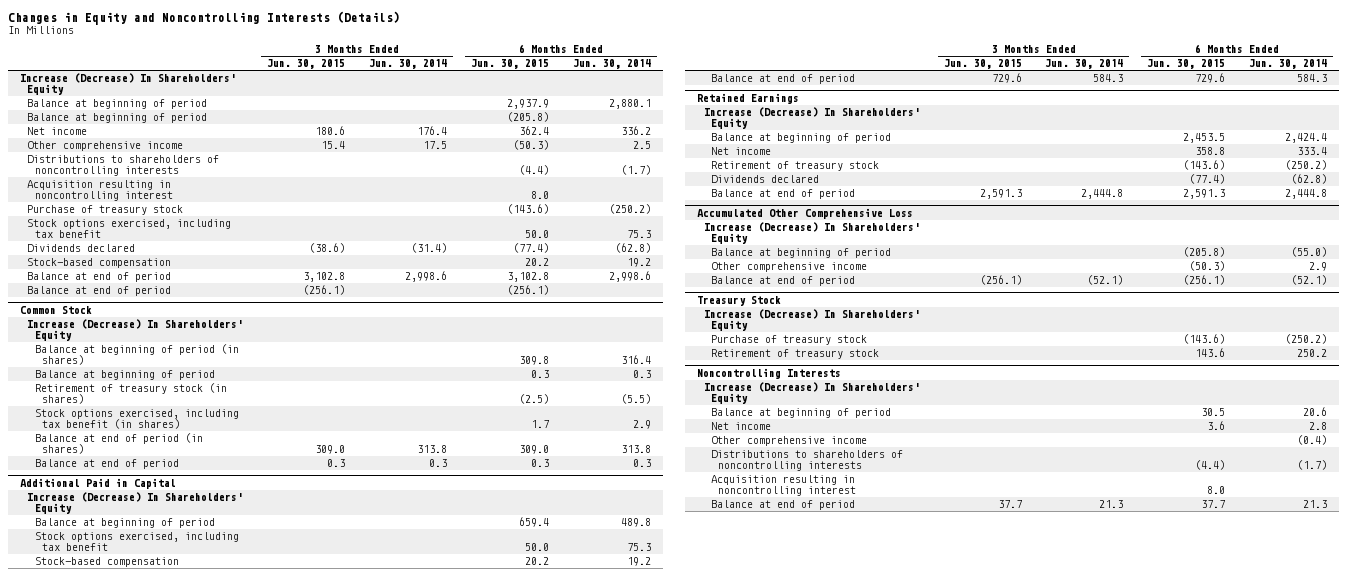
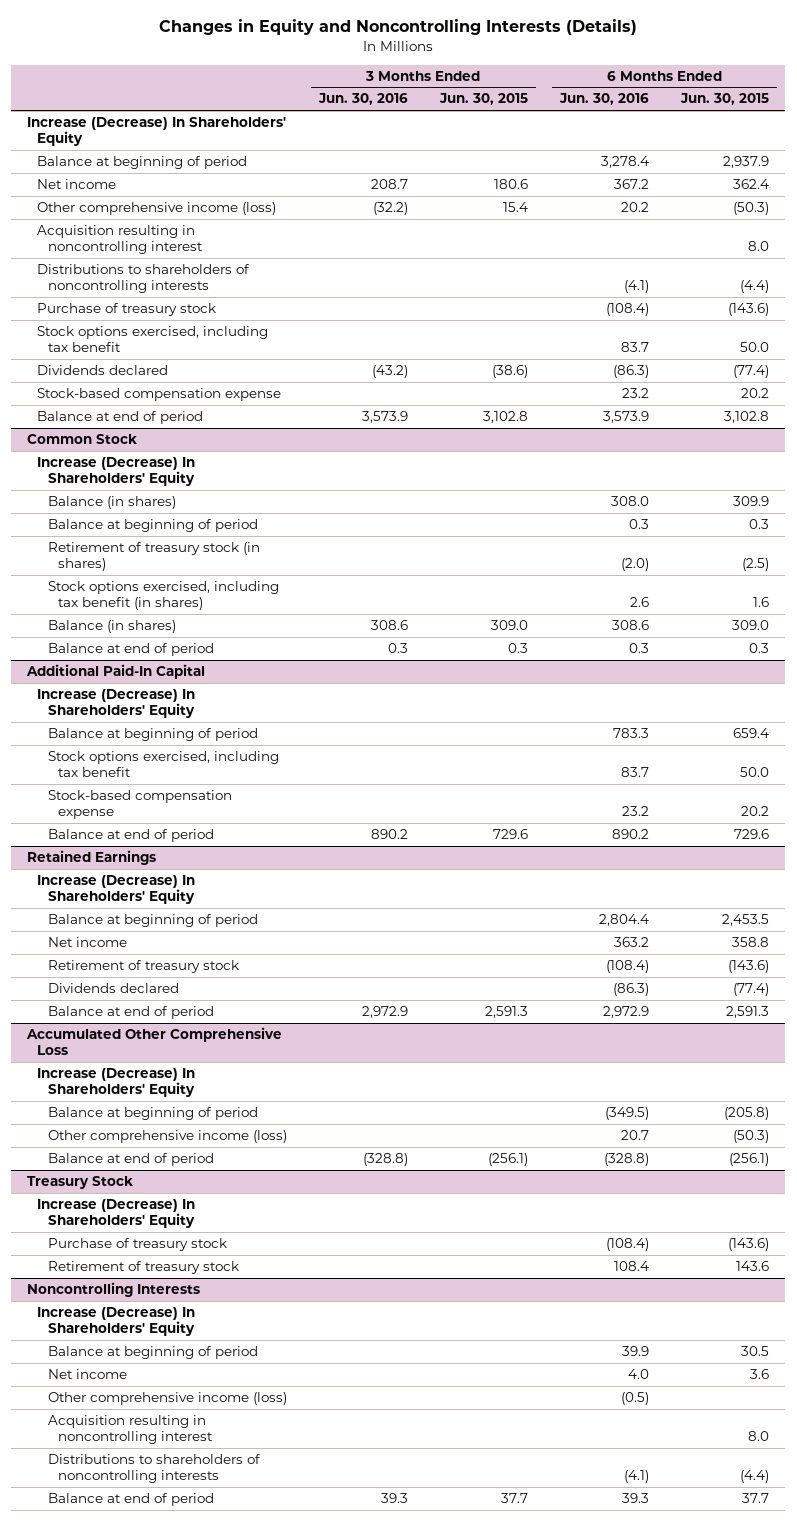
- | 3 Months Ended Jun. 30, 2015 | 3 Months Ended Jun. 30, 2014 | 6 Months Ended Jun. 30, 2015 | 6 Months Ended Jun. 30, 2014
+ | 3 Months Ended Jun. 30, 2016 | 3 Months Ended Jun. 30, 2015 | 6 Months Ended Jun. 30, 2016 | 6 Months Ended Jun. 30, 2015
- Balance at beginning of period | | | (205.8) |
- Other comprehensive income | 15.4 | 17.5 | (50.3) | 2.5
+ Other comprehensive income (loss) | (32.2) | 15.4 | 20.2 | (50.3)
moved down: Distributions to shareholders of noncontrolling interests | | | (4.1) | (4.4)
- Stock-based compensation | | | 20.2 | 19.2
+ Stock-based compensation expense | | | 23.2 | 20.2
- Balance at end of period | (256.1) | | (256.1) |
@ Common Stock
- Balance at beginning of period (in shares) | | | 309.8 | 316.4
+ Balance (in shares) | | | 308.0 | 309.9
- Stock options exercised, including tax benefit (in shares) | | | 1.7 | 2.9
- Balance at end of period (in shares) | 309.0 | 313.8 | 309.0 | 313.8
+ Stock options exercised, including tax benefit (in shares) | | | 2.6 | 1.6
+ Balance (in shares) | 308.6 | 309.0 | 308.6 | 309.0
- Additional Paid in Capital
+ Additional Paid-In Capital
- Stock-based compensation | | | 20.2 | 19.2
+ Stock-based compensation expense | | | 23.2 | 20.2
@ Accumulated Other Comprehensive Loss
- Other comprehensive income | | | (50.3) | 2.9
+ Other comprehensive income (loss) | | | 20.7 | (50.3)
@ Noncontrolling Interests
- Other comprehensive income | | | | (0.4)
+ Other comprehensive income (loss) | | | (0.5) |
moved down: Distributions to shareholders of noncontrolling interests | | | (4.1) | (4.4)

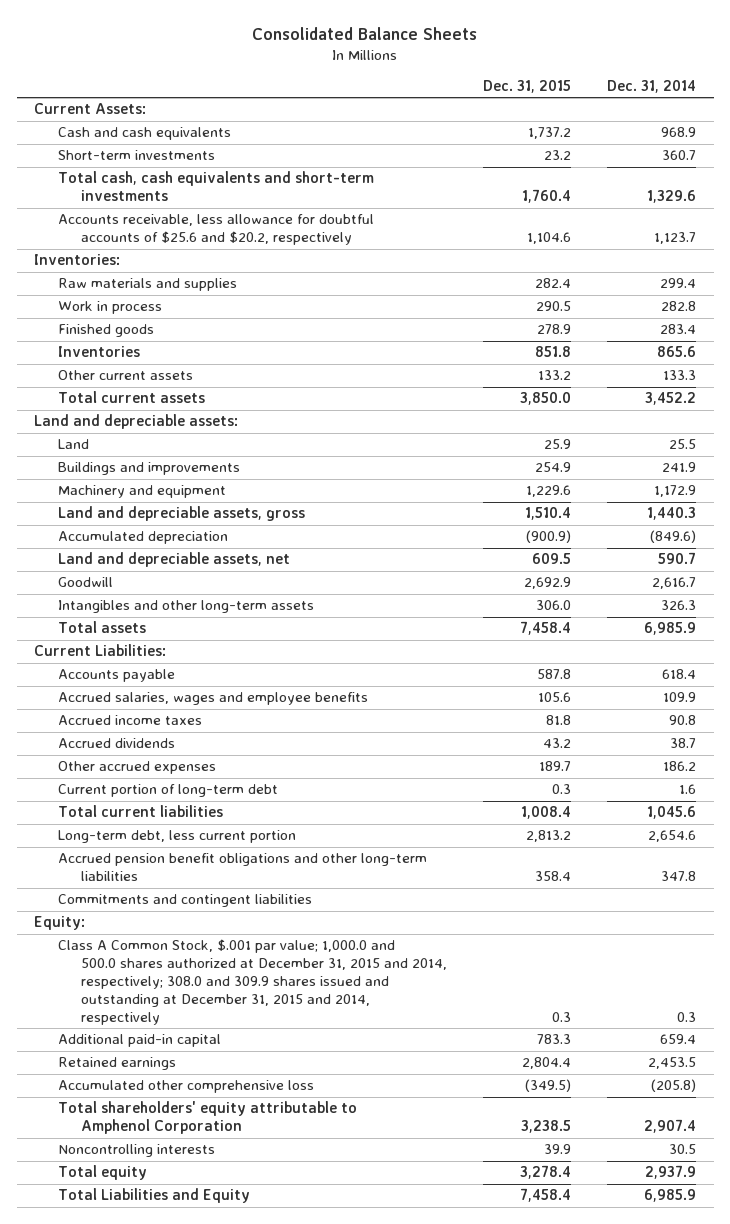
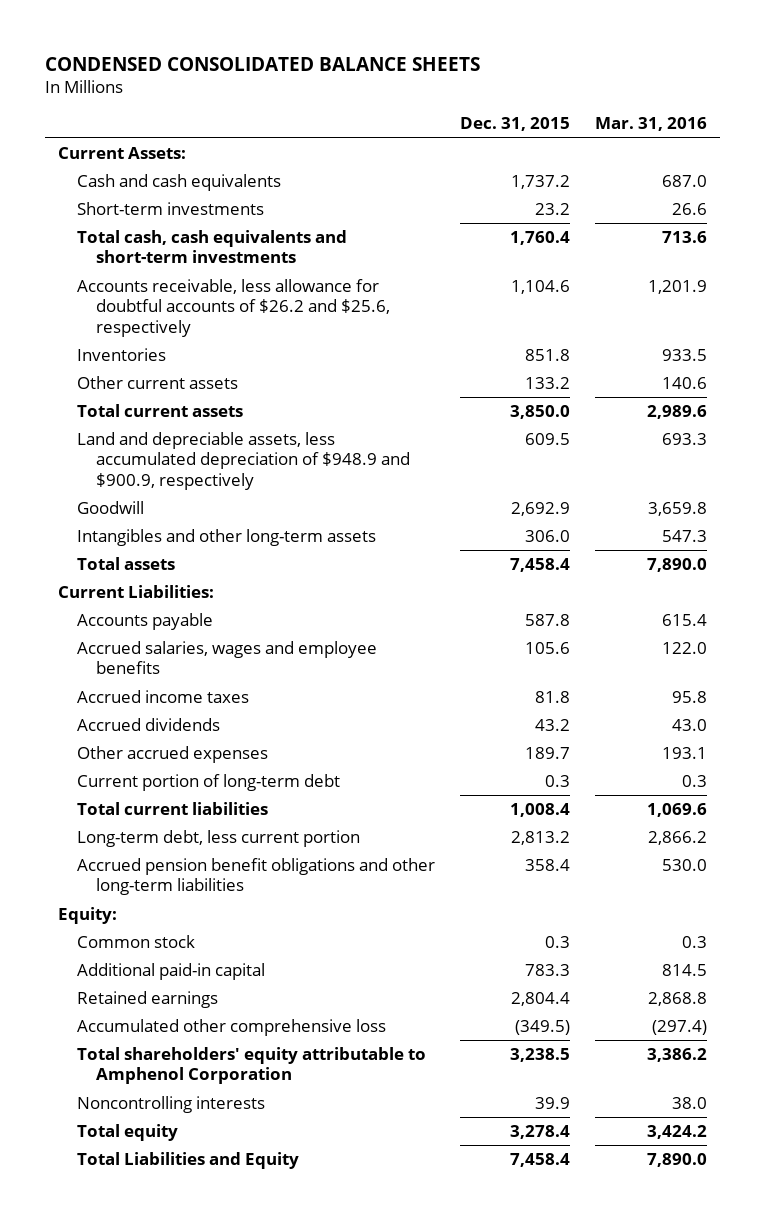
- Consolidated Balance Sheets
+ CONDENSED CONSOLIDATED BALANCE SHEETS
- | Dec. 31, 2015 | Dec. 31, 2014
+ | Dec. 31, 2015 | Mar. 31, 2016
- Accounts receivable, less allowance for doubtful accounts of $25.6 and $20.2, respectively | 1,104.6 | 1,123.7
- Inventories:
- Raw materials and supplies | 282.4 | 299.4
- Work in process | 290.5 | 282.8
- Finished goods | 278.9 | 283.4
+ Accounts receivable, less allowance for doubtful accounts of $26.2 and $25.6, respectively | 1,104.6 | 1,201.9
- Land and depreciable assets:
- Land | 25.9 | 25.5
- Buildings and improvements | 254.9 | 241.9
- Machinery and equipment | 1,229.6 | 1,172.9
- Land and depreciable assets, gross | 1,510.4 | 1,440.3
- Accumulated depreciation | (900.9) | (849.6)
- Land and depreciable assets, net | 609.5 | 590.7
+ Land and depreciable assets, less accumulated depreciation of $948.9 and $900.9, respectively | 609.5 | 693.3
- Commitments and contingent liabilities
- Class A Common Stock, $.001 par value; 1,000.0 and 500.0 shares authorized at December 31, 2015 and 2014, respectively; 308.0 and 309.9 shares issued and outstanding at December 31, 2015 and 2014, respectively | 0.3 | 0.3
+ Common stock | 0.3 | 0.3

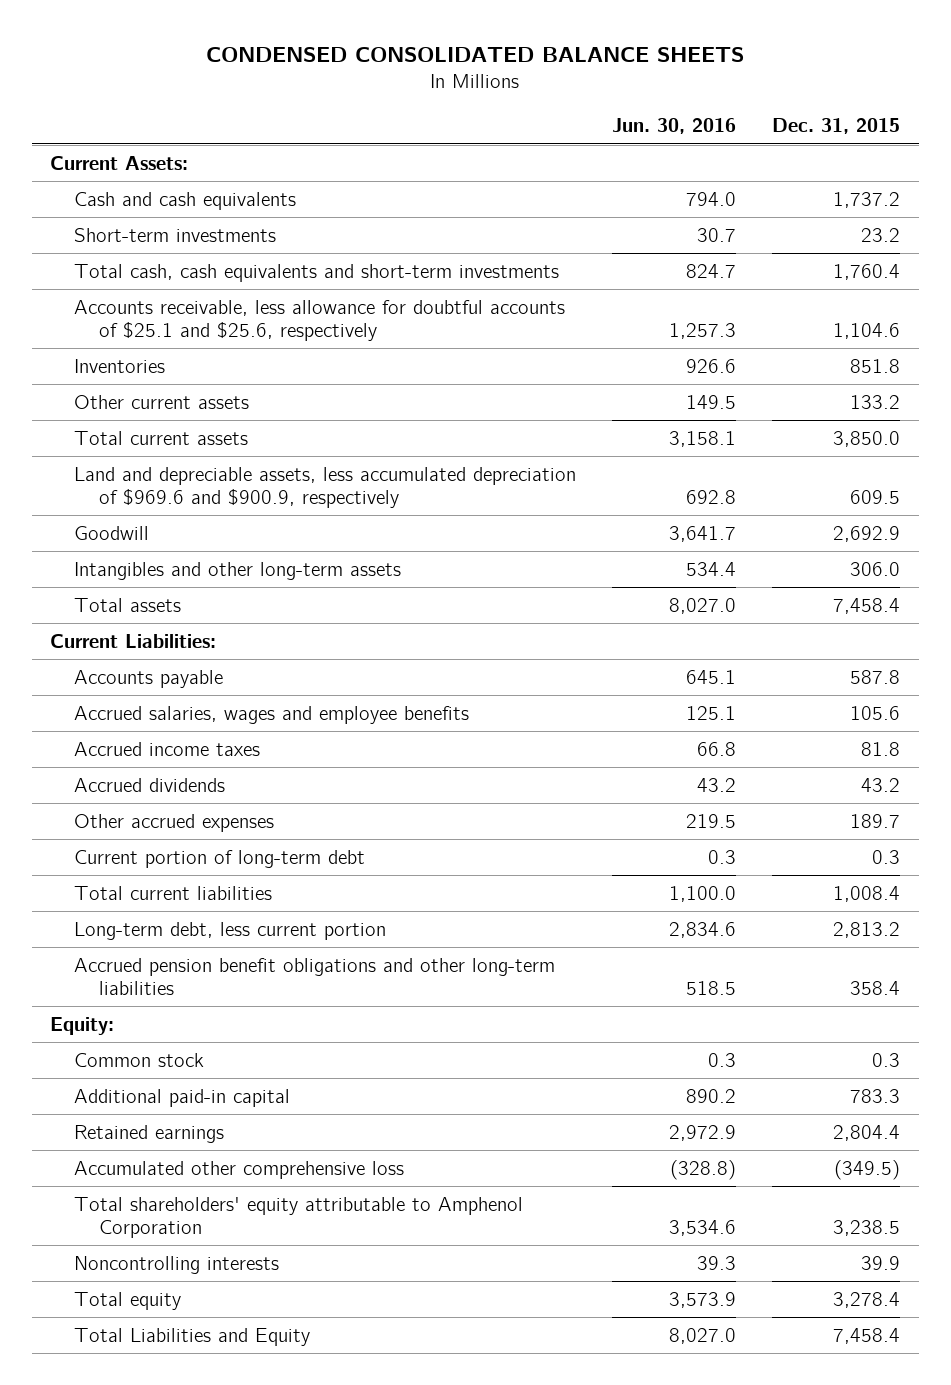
- | Dec. 31, 2015 | Mar. 31, 2016
+ | Jun. 30, 2016 | Dec. 31, 2015
- Accounts receivable, less allowance for doubtful accounts of $26.2 and $25.6, respectively | 1,104.6 | 1,201.9
+ Accounts receivable, less allowance for doubtful accounts of $25.1 and $25.6, respectively | 1,257.3 | 1,104.6
- Land and depreciable assets, less accumulated depreciation of $948.9 and $900.9, respectively | 609.5 | 693.3
+ Land and depreciable assets, less accumulated depreciation of $969.6 and $900.9, respectively | 692.8 | 609.5

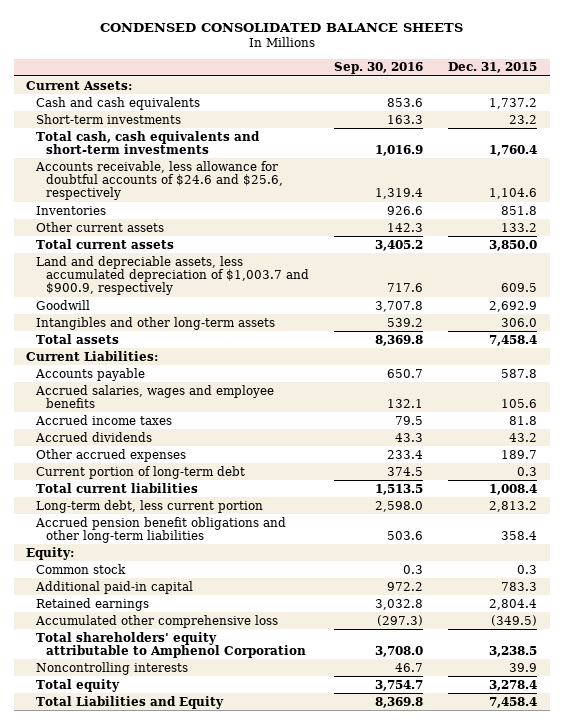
- | Jun. 30, 2016 | Dec. 31, 2015
+ | Sep. 30, 2016 | Dec. 31, 2015
- Accounts receivable, less allowance for doubtful accounts of $25.1 and $25.6, respectively | 1,257.3 | 1,104.6
+ Accounts receivable, less allowance for doubtful accounts of $24.6 and $25.6, respectively | 1,319.4 | 1,104.6
- Land and depreciable assets, less accumulated depreciation of $969.6 and $900.9, respectively | 692.8 | 609.5
+ Land and depreciable assets, less accumulated depreciation of $1,003.7 and $900.9, respectively | 717.6 | 609.5

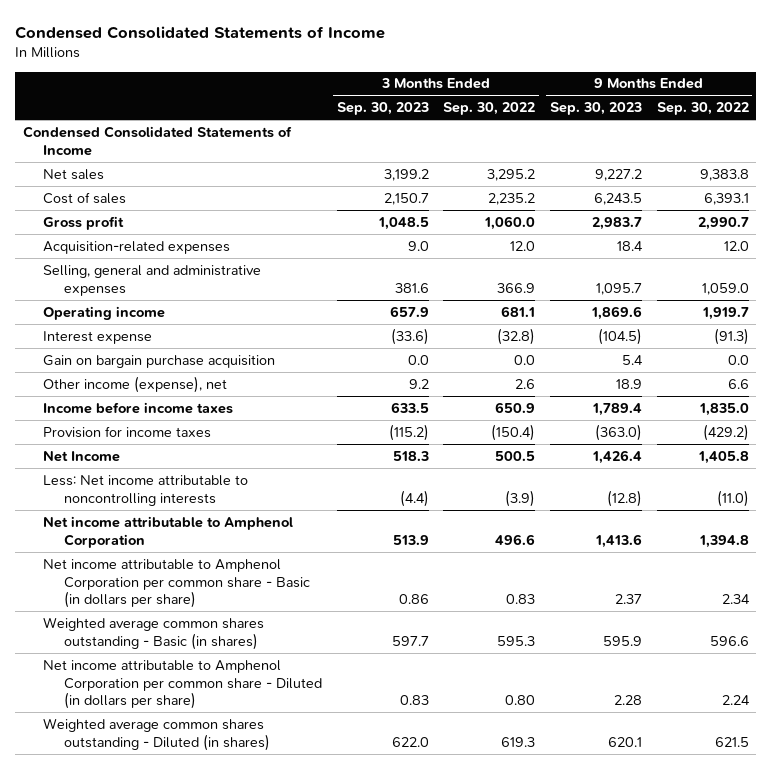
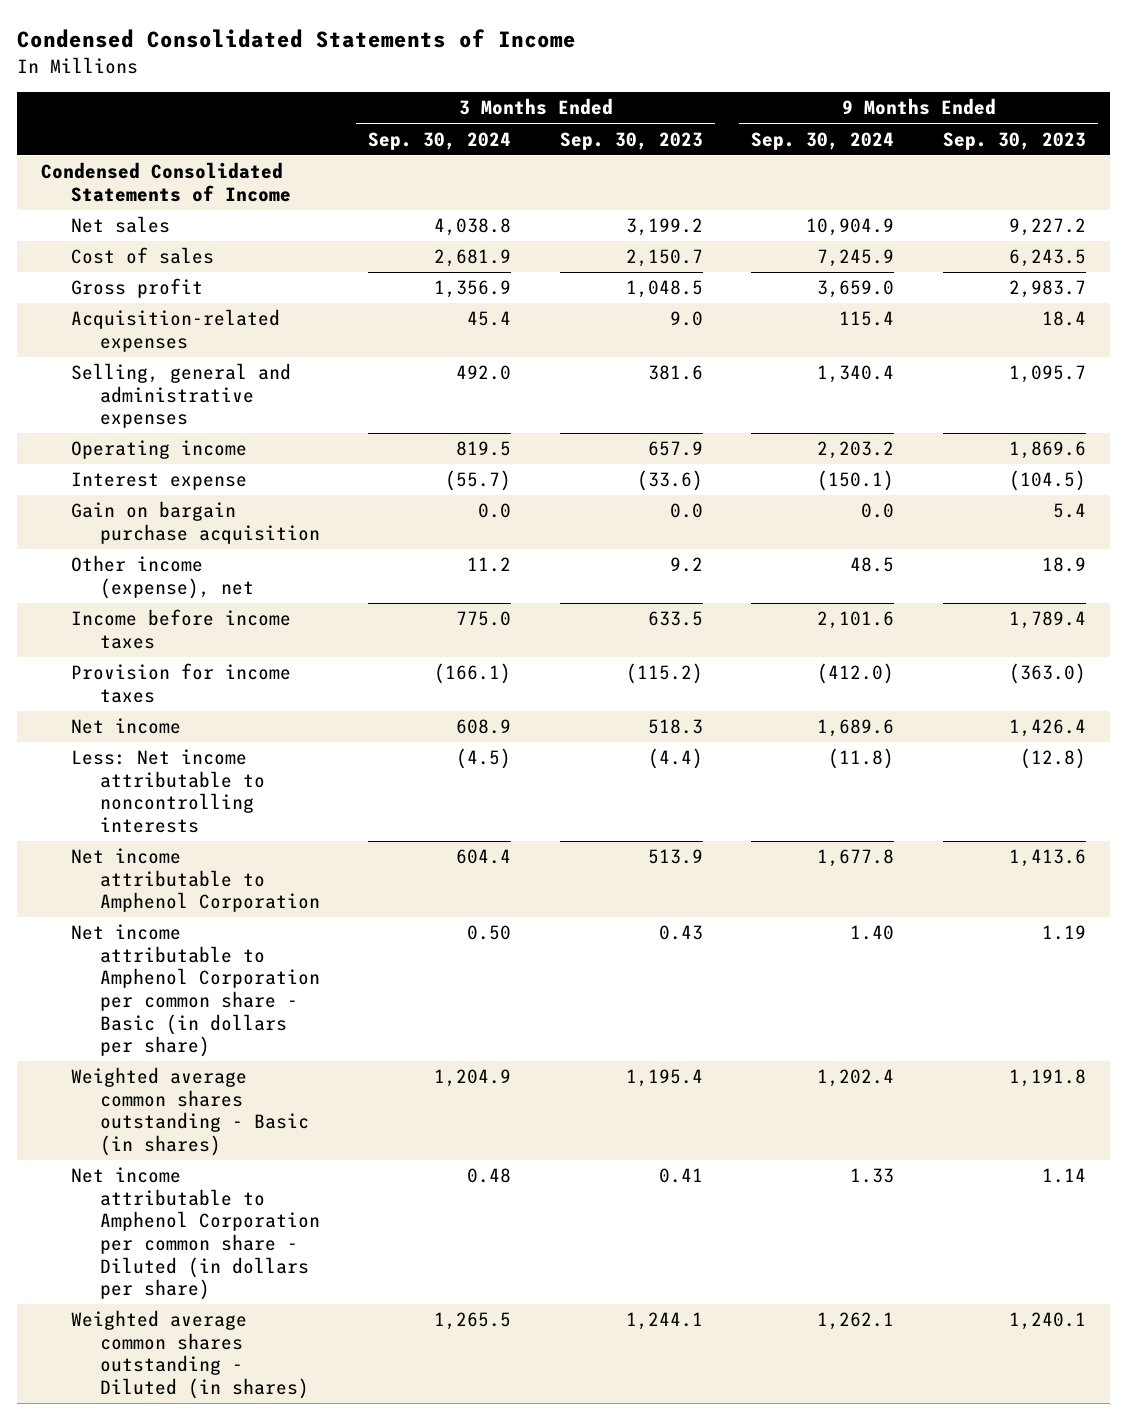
- | 3 Months Ended Sep. 30, 2023 | 3 Months Ended Sep. 30, 2022 | 9 Months Ended Sep. 30, 2023 | 9 Months Ended Sep. 30, 2022
+ | 3 Months Ended Sep. 30, 2024 | 3 Months Ended Sep. 30, 2023 | 9 Months Ended Sep. 30, 2024 | 9 Months Ended Sep. 30, 2023
- Net Income | 518.3 | 500.5 | 1,426.4 | 1,405.8
+ Net income | 608.9 | 518.3 | 1,689.6 | 1,426.4
- Net income attributable to Amphenol Corporation per common share - Basic (in dollars per share) | 0.86 | 0.83 | 2.37 | 2.34
- Weighted average common shares outstanding - Basic (in shares) | 597.7 | 595.3 | 595.9 | 596.6
- Net income attributable to Amphenol Corporation per common share - Diluted (in dollars per share) | 0.83 | 0.80 | 2.28 | 2.24
- Weighted average common shares outstanding - Diluted (in shares) | 622.0 | 619.3 | 620.1 | 621.5
+ Net income attributable to Amphenol Corporation per common share - Basic (in dollars per share) | 0.50 | 0.43 | 1.40 | 1.19
+ Weighted average common shares outstanding - Basic (in shares) | 1,204.9 | 1,195.4 | 1,202.4 | 1,191.8
+ Net income attributable to Amphenol Corporation per common share - Diluted (in dollars per share) | 0.48 | 0.41 | 1.33 | 1.14
+ Weighted average common shares outstanding - Diluted (in shares) | 1,265.5 | 1,244.1 | 1,262.1 | 1,240.1

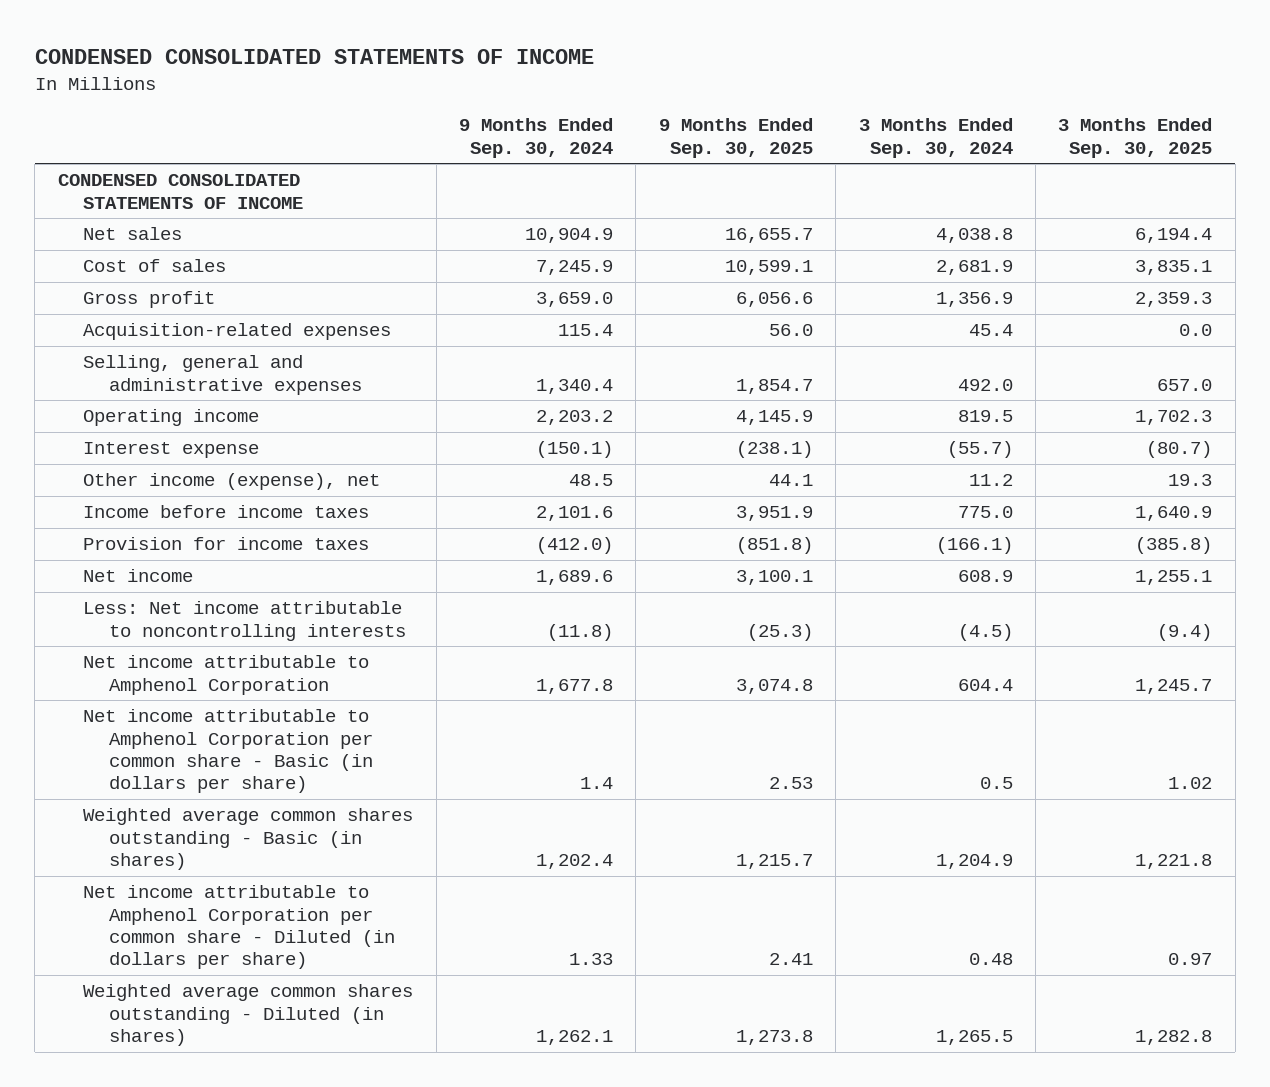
- Condensed Consolidated Statements of Income
+ CONDENSED CONSOLIDATED STATEMENTS OF INCOME
- | 3 Months Ended Sep. 30, 2024 | 3 Months Ended Sep. 30, 2023 | 9 Months Ended Sep. 30, 2024 | 9 Months Ended Sep. 30, 2023
+ | 9 Months Ended Sep. 30, 2024 | 9 Months Ended Sep. 30, 2025 | 3 Months Ended Sep. 30, 2024 | 3 Months Ended Sep. 30, 2025
- Condensed Consolidated Statements of Income
+ CONDENSED CONSOLIDATED STATEMENTS OF INCOME
- Gain on bargain purchase acquisition | 0.0 | 0.0 | 0.0 | 5.4
- Net income attributable to Amphenol Corporation per common share - Basic (in dollars per share) | 0.50 | 0.43 | 1.40 | 1.19
+ Net income attributable to Amphenol Corporation per common share - Basic (in dollars per share) | 1.4 | 2.53 | 0.5 | 1.02

